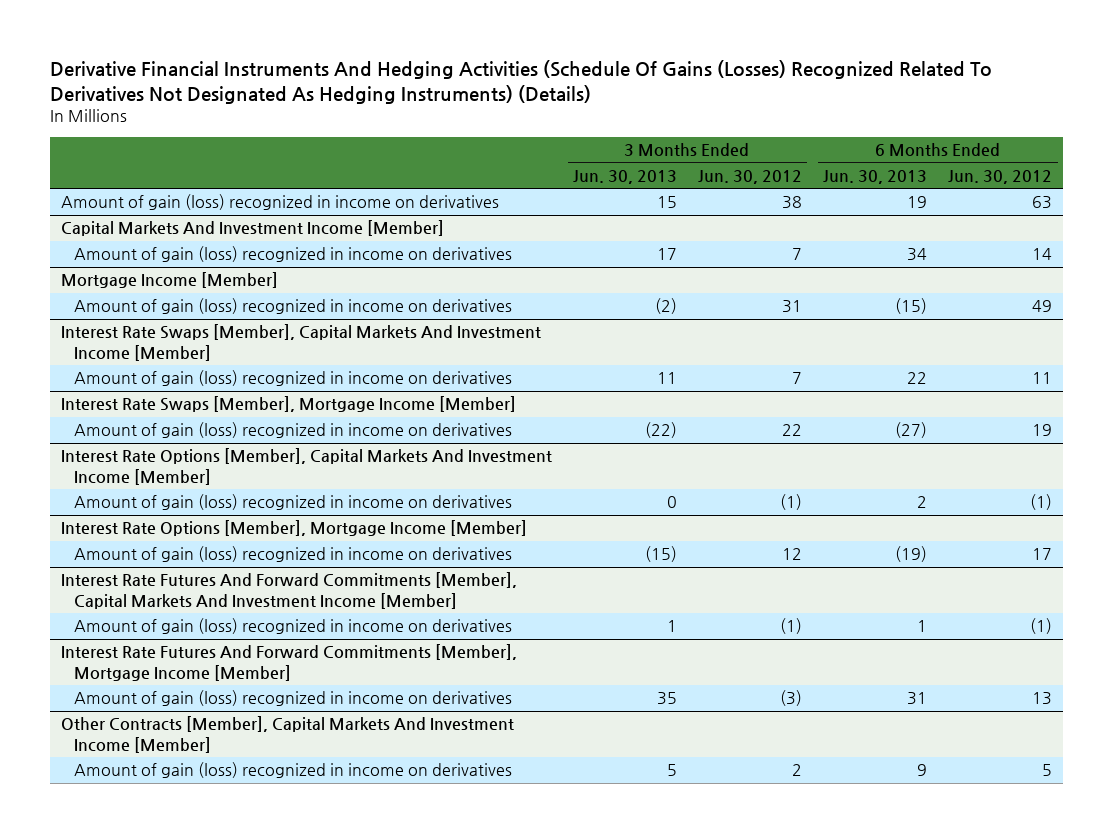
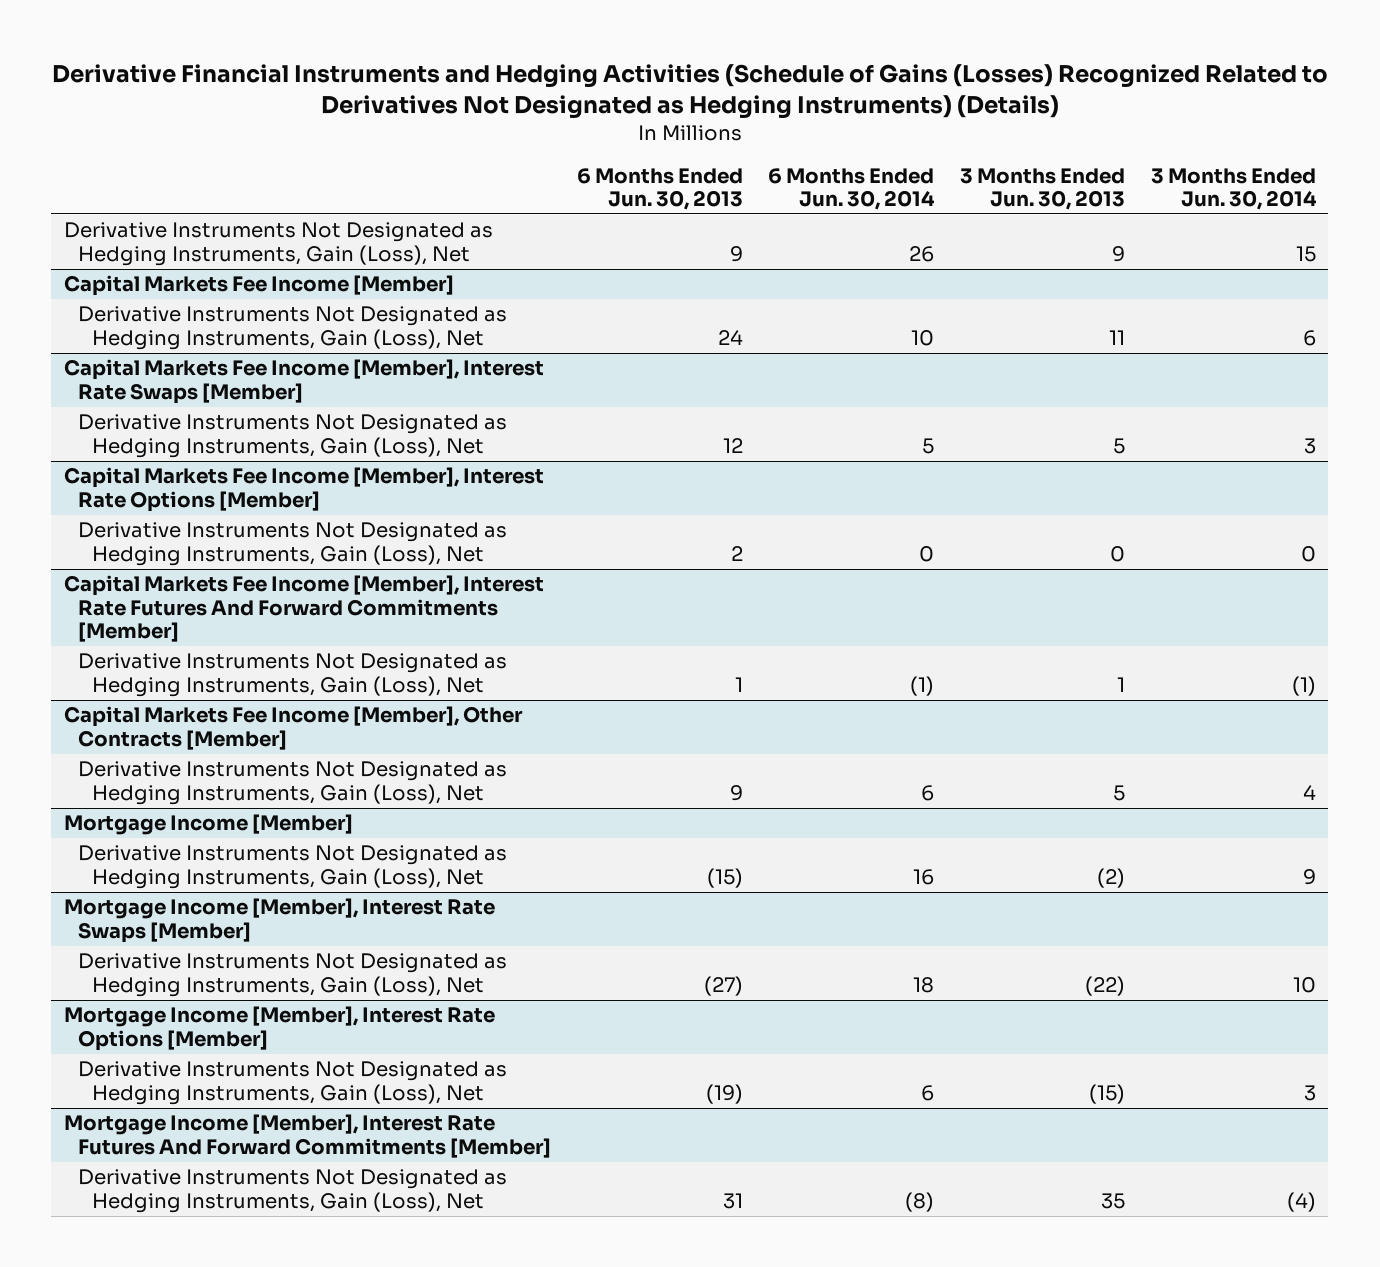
- Derivative Financial Instruments And Hedging Activities (Schedule Of Gains (Losses) Recognized Related To Derivatives Not Designated As Hedging Instruments) (Details)
+ Derivative Financial Instruments and Hedging Activities (Schedule of Gains (Losses) Recognized Related to Derivatives Not Designated as Hedging Instruments) (Details)
- | 3 Months Ended Jun. 30, 2013 | 3 Months Ended Jun. 30, 2012 | 6 Months Ended Jun. 30, 2013 | 6 Months Ended Jun. 30, 2012
+ | 6 Months Ended Jun. 30, 2013 | 6 Months Ended Jun. 30, 2014 | 3 Months Ended Jun. 30, 2013 | 3 Months Ended Jun. 30, 2014
- Amount of gain (loss) recognized in income on derivatives | 15 | 38 | 19 | 63
- Capital Markets And Investment Income [Member]
- Amount of gain (loss) recognized in income on derivatives | 17 | 7 | 34 | 14
+ Derivative Instruments Not Designated as Hedging Instruments, Gain (Loss), Net | 9 | 26 | 9 | 15
+ Capital Markets Fee Income [Member]
+ Derivative Instruments Not Designated as Hedging Instruments, Gain (Loss), Net | 24 | 10 | 11 | 6
+ Capital Markets Fee Income [Member], Interest Rate Swaps [Member]
+ Derivative Instruments Not Designated as Hedging Instruments, Gain (Loss), Net | 12 | 5 | 5 | 3
+ Capital Markets Fee Income [Member], Interest Rate Options [Member]
+ Derivative Instruments Not Designated as Hedging Instruments, Gain (Loss), Net | 2 | 0 | 0 | 0
+ Capital Markets Fee Income [Member], Interest Rate Futures And Forward Commitments [Member]
+ Derivative Instruments Not Designated as Hedging Instruments, Gain (Loss), Net | 1 | (1) | 1 | (1)
+ Capital Markets Fee Income [Member], Other Contracts [Member]
+ Derivative Instruments Not Designated as Hedging Instruments, Gain (Loss), Net | 9 | 6 | 5 | 4
@ Mortgage Income [Member]
- Amount of gain (loss) recognized in income on derivatives | (2) | 31 | (15) | 49
- Interest Rate Swaps [Member], Capital Markets And Investment Income [Member]
- Amount of gain (loss) recognized in income on derivatives | 11 | 7 | 22 | 11
- Interest Rate Swaps [Member], Mortgage Income [Member]
- Amount of gain (loss) recognized in income on derivatives | (22) | 22 | (27) | 19
- Interest Rate Options [Member], Capital Markets And Investment Income [Member]
- Amount of gain (loss) recognized in income on derivatives | 0 | (1) | 2 | (1)
- Interest Rate Options [Member], Mortgage Income [Member]
- Amount of gain (loss) recognized in income on derivatives | (15) | 12 | (19) | 17
- Interest Rate Futures And Forward Commitments [Member], Capital Markets And Investment Income [Member]
- Amount of gain (loss) recognized in income on derivatives | 1 | (1) | 1 | (1)
- Interest Rate Futures And Forward Commitments [Member], Mortgage Income [Member]
- Amount of gain (loss) recognized in income on derivatives | 35 | (3) | 31 | 13
- Other Contracts [Member], Capital Markets And Investment Income [Member]
- Amount of gain (loss) recognized in income on derivatives | 5 | 2 | 9 | 5
@ Mortgage Income [Member]
+ Derivative Instruments Not Designated as Hedging Instruments, Gain (Loss), Net | (15) | 16 | (2) | 9
+ Mortgage Income [Member], Interest Rate Swaps [Member]
+ Derivative Instruments Not Designated as Hedging Instruments, Gain (Loss), Net | (27) | 18 | (22) | 10
+ Mortgage Income [Member], Interest Rate Options [Member]
+ Derivative Instruments Not Designated as Hedging Instruments, Gain (Loss), Net | (19) | 6 | (15) | 3
+ Mortgage Income [Member], Interest Rate Futures And Forward Commitments [Member]
+ Derivative Instruments Not Designated as Hedging Instruments, Gain (Loss), Net | 31 | (8) | 35 | (4)

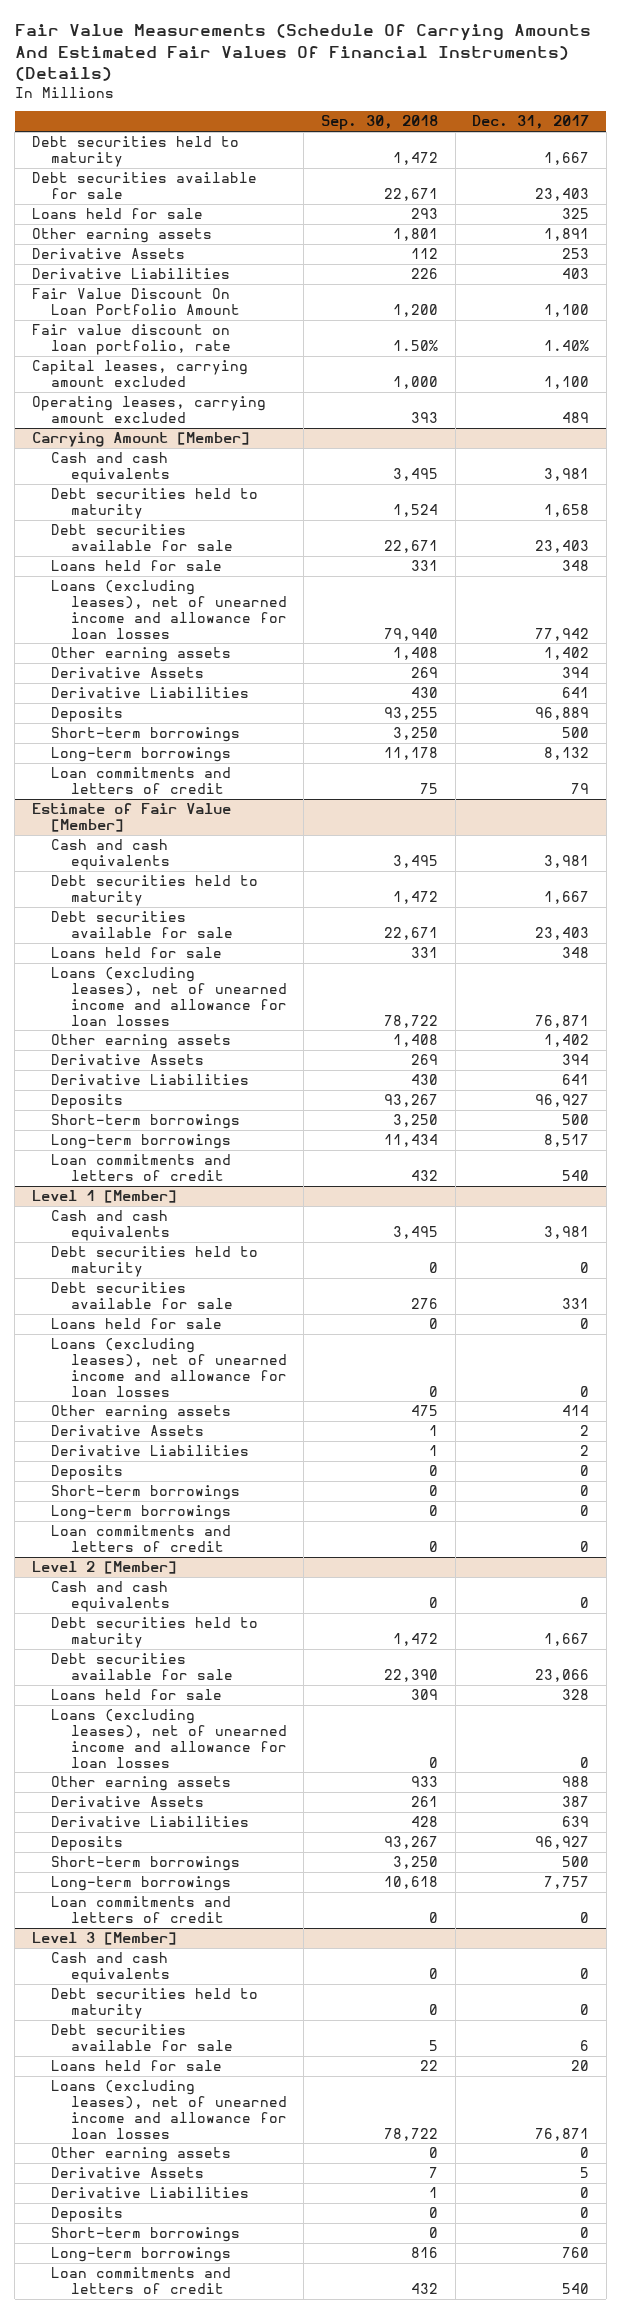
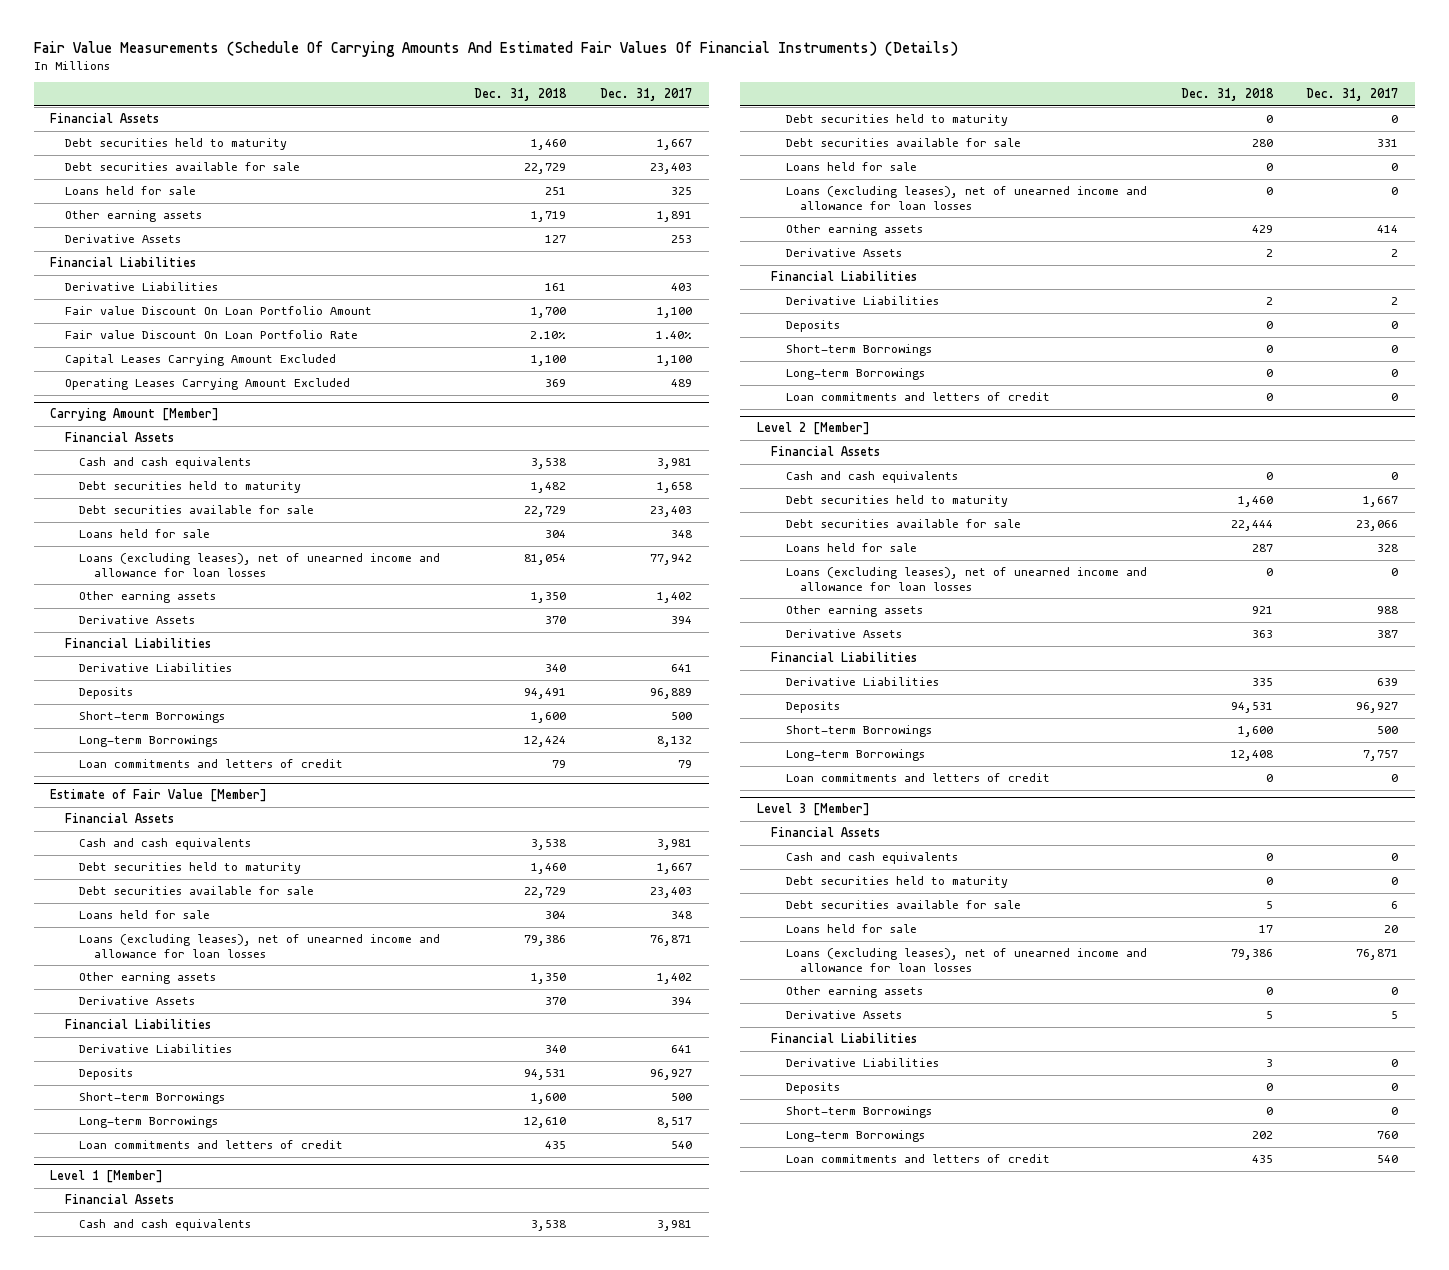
- | Sep. 30, 2018 | Dec. 31, 2017
+ | Dec. 31, 2018 | Dec. 31, 2017
+ Financial Assets
+ Financial Liabilities
- Fair Value Discount On Loan Portfolio Amount | 1,200 | 1,100
- Fair value discount on loan portfolio, rate | 1.50% | 1.40%
- Capital leases, carrying amount excluded | 1,000 | 1,100
- Operating leases, carrying amount excluded | 393 | 489
+ Fair value Discount On Loan Portfolio Amount | 1,700 | 1,100
+ Fair value Discount On Loan Portfolio Rate | 2.10% | 1.40%
+ Capital Leases Carrying Amount Excluded | 1,100 | 1,100
+ Operating Leases Carrying Amount Excluded | 369 | 489
@ Carrying Amount [Member]
+ Financial Assets
+ Financial Liabilities
- Short-term borrowings | 3,250 | 500
- Long-term borrowings | 11,178 | 8,132
+ Short-term Borrowings | 1,600 | 500
+ Long-term Borrowings | 12,424 | 8,132
@ Estimate of Fair Value [Member]
+ Financial Assets
+ Financial Liabilities
- Short-term borrowings | 3,250 | 500
- Long-term borrowings | 11,434 | 8,517
+ Short-term Borrowings | 1,600 | 500
+ Long-term Borrowings | 12,610 | 8,517
@ Level 1 [Member]
+ Financial Assets
+ Financial Liabilities
- Short-term borrowings | 0 | 0
- Long-term borrowings | 0 | 0
+ Short-term Borrowings | 0 | 0
+ Long-term Borrowings | 0 | 0
@ Level 2 [Member]
+ Financial Assets
+ Financial Liabilities
- Short-term borrowings | 3,250 | 500
- Long-term borrowings | 10,618 | 7,757
+ Short-term Borrowings | 1,600 | 500
+ Long-term Borrowings | 12,408 | 7,757
@ Level 3 [Member]
+ Financial Assets
+ Financial Liabilities
- Short-term borrowings | 0 | 0
- Long-term borrowings | 816 | 760
+ Short-term Borrowings | 0 | 0
+ Long-term Borrowings | 202 | 760

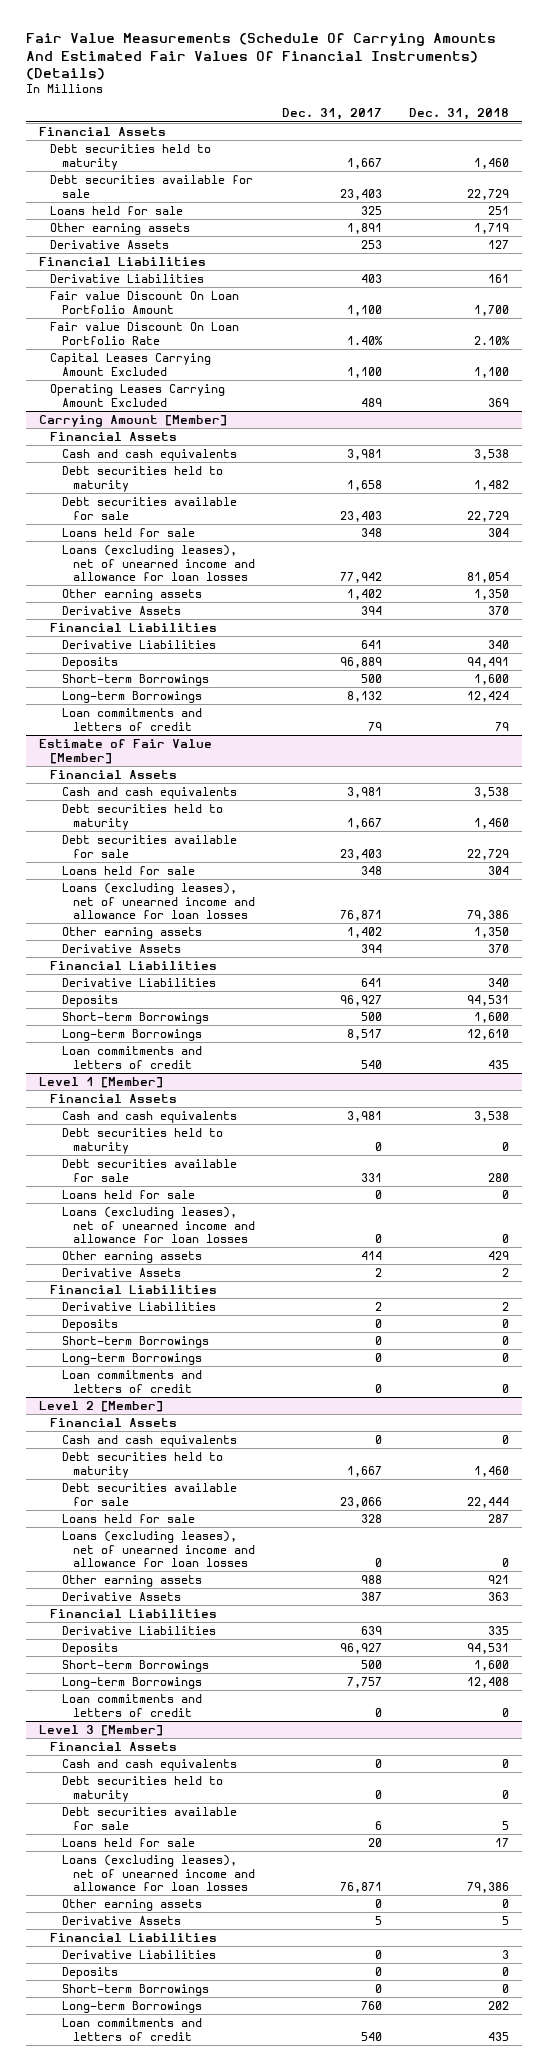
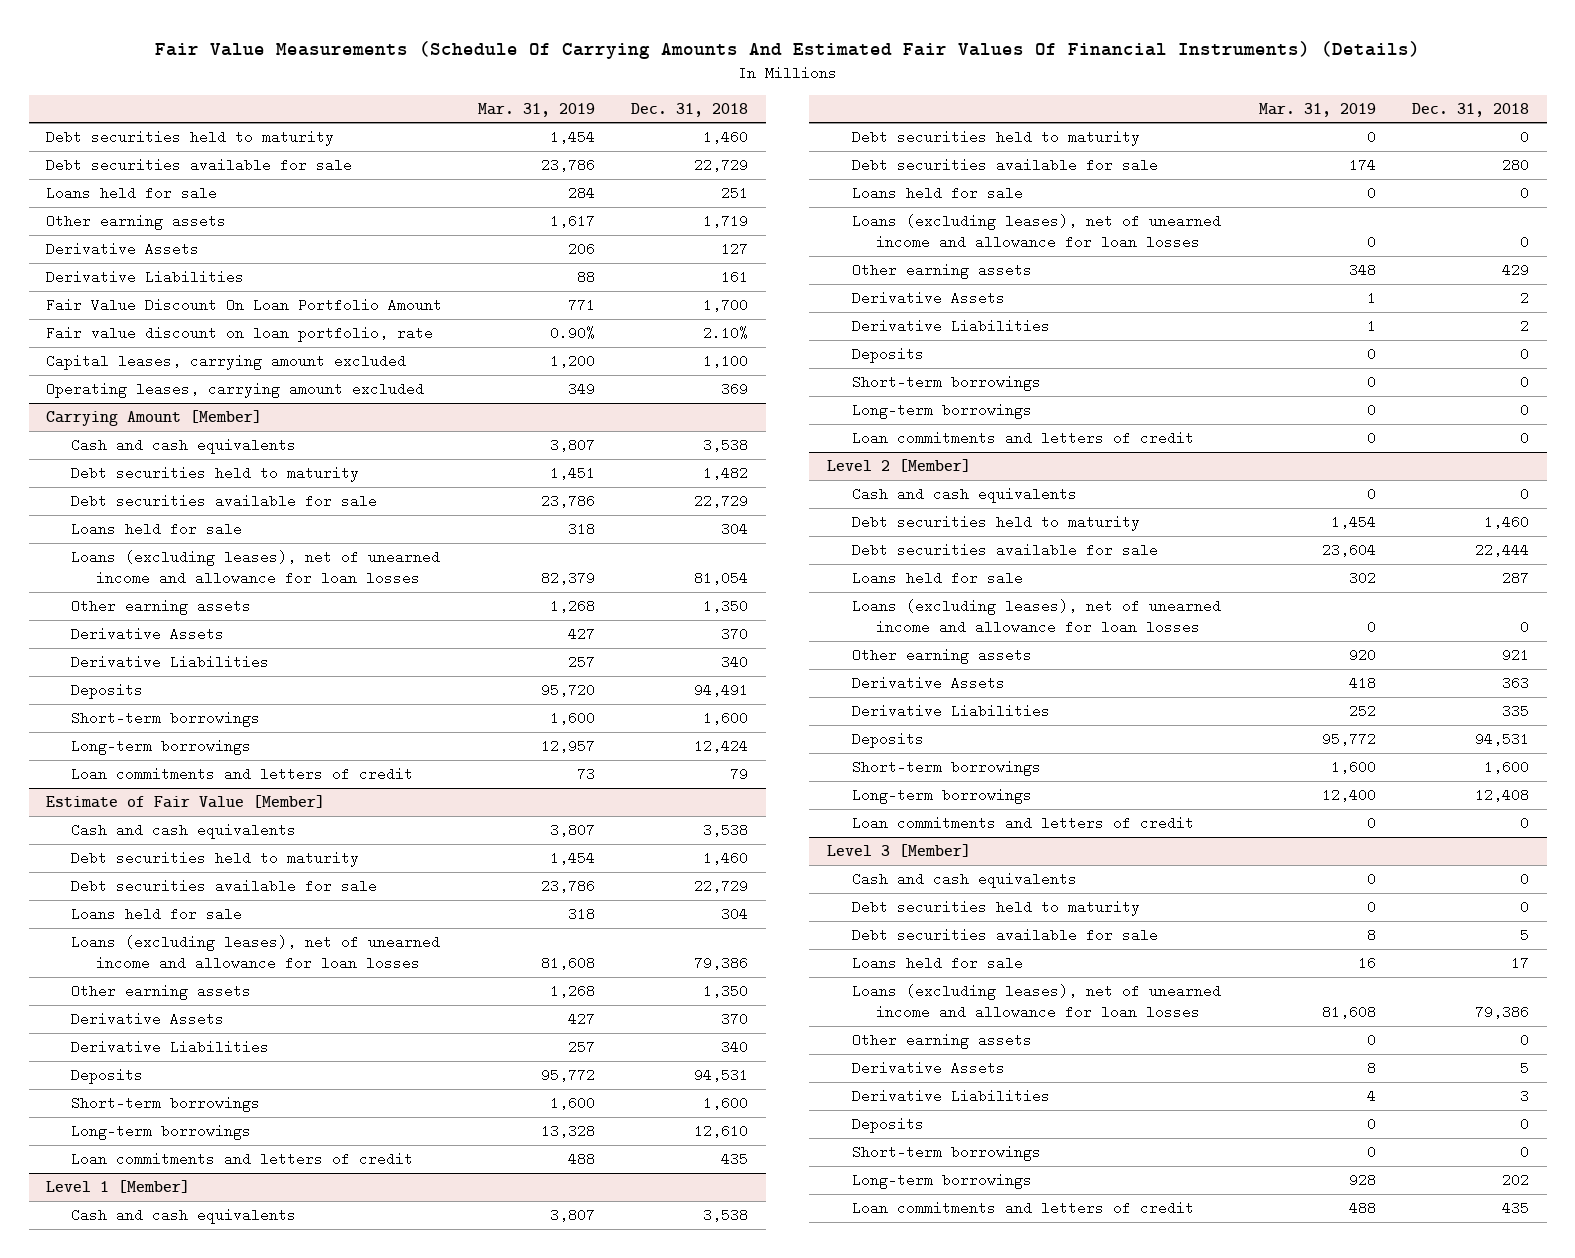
- | Dec. 31, 2017 | Dec. 31, 2018
+ | Mar. 31, 2019 | Dec. 31, 2018
- Financial Assets
- Financial Liabilities
- Fair value Discount On Loan Portfolio Amount | 1,100 | 1,700
- Fair value Discount On Loan Portfolio Rate | 1.40% | 2.10%
- Capital Leases Carrying Amount Excluded | 1,100 | 1,100
- Operating Leases Carrying Amount Excluded | 489 | 369
+ Fair Value Discount On Loan Portfolio Amount | 771 | 1,700
+ Fair value discount on loan portfolio, rate | 0.90% | 2.10%
+ Capital leases, carrying amount excluded | 1,200 | 1,100
+ Operating leases, carrying amount excluded | 349 | 369
@ Carrying Amount [Member]
- Financial Assets
- Financial Liabilities
- Short-term Borrowings | 500 | 1,600
- Long-term Borrowings | 8,132 | 12,424
+ Short-term borrowings | 1,600 | 1,600
+ Long-term borrowings | 12,957 | 12,424
@ Estimate of Fair Value [Member]
- Financial Assets
- Financial Liabilities
- Short-term Borrowings | 500 | 1,600
- Long-term Borrowings | 8,517 | 12,610
+ Short-term borrowings | 1,600 | 1,600
+ Long-term borrowings | 13,328 | 12,610
@ Level 1 [Member]
- Financial Assets
- Financial Liabilities
- Short-term Borrowings | 0 | 0
- Long-term Borrowings | 0 | 0
+ Short-term borrowings | 0 | 0
+ Long-term borrowings | 0 | 0
@ Level 2 [Member]
- Financial Assets
- Financial Liabilities
- Short-term Borrowings | 500 | 1,600
- Long-term Borrowings | 7,757 | 12,408
+ Short-term borrowings | 1,600 | 1,600
+ Long-term borrowings | 12,400 | 12,408
@ Level 3 [Member]
- Financial Assets
- Financial Liabilities
- Short-term Borrowings | 0 | 0
- Long-term Borrowings | 760 | 202
+ Short-term borrowings | 0 | 0
+ Long-term borrowings | 928 | 202

